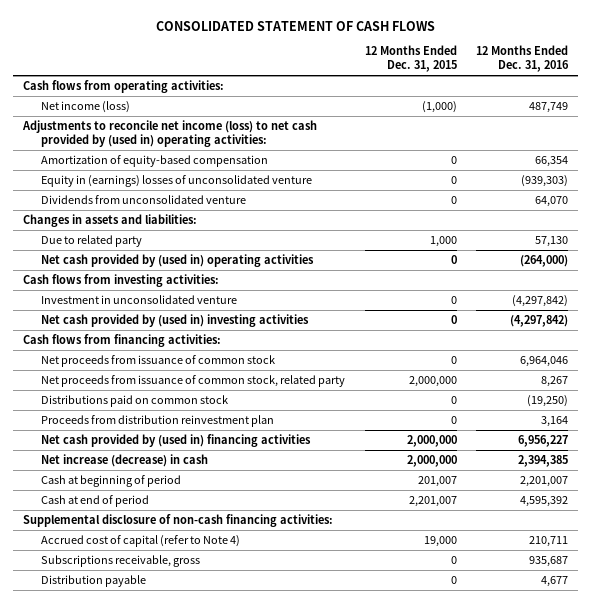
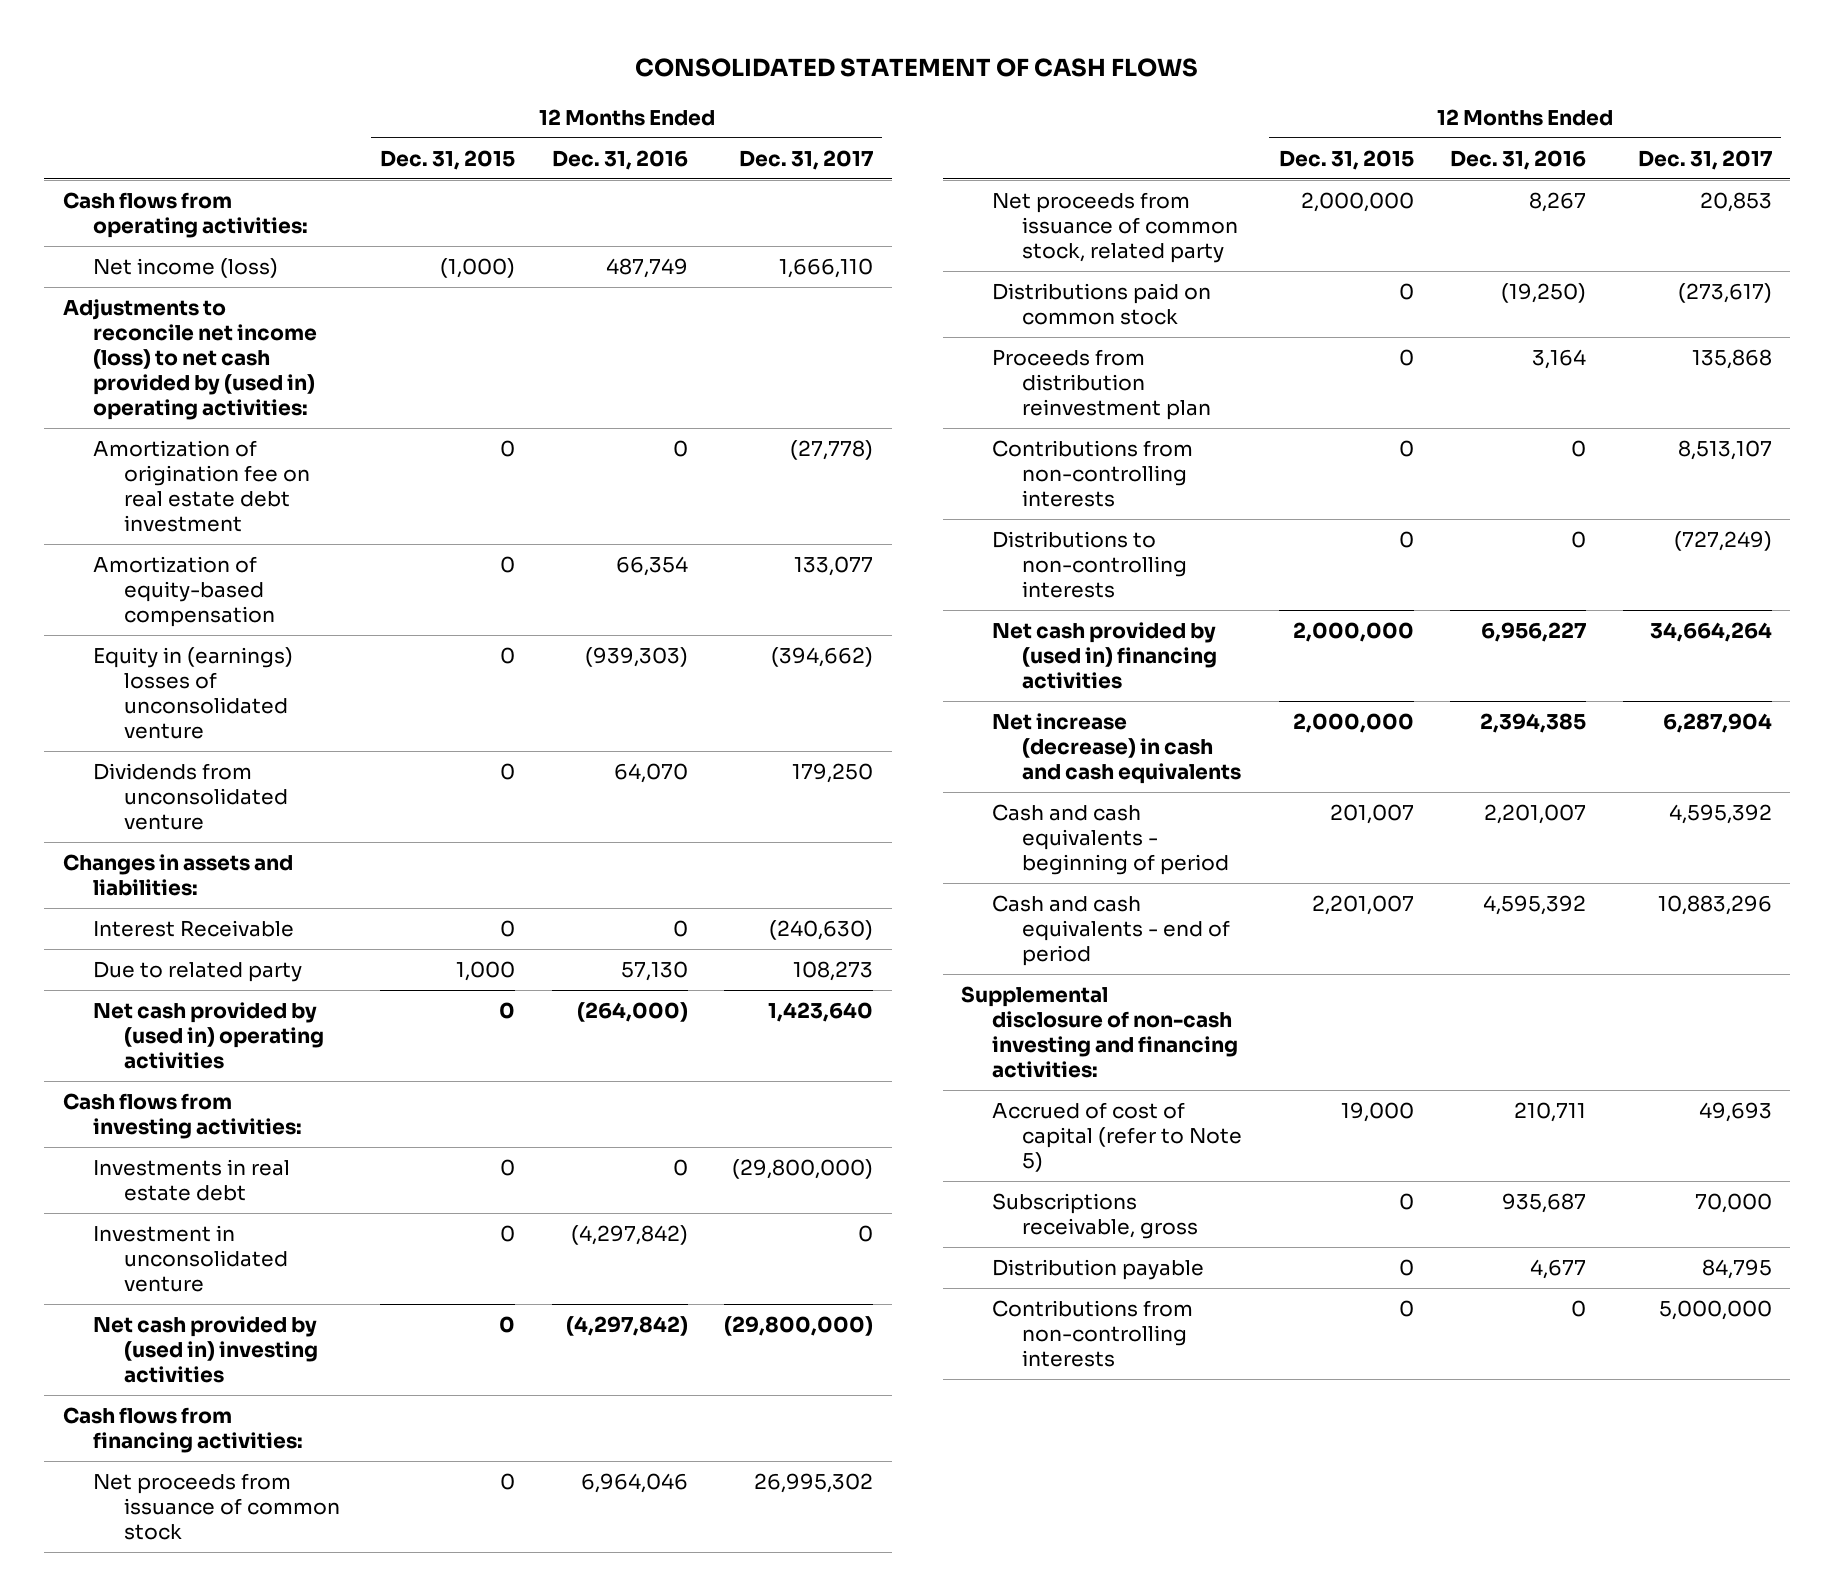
- | 12 Months Ended Dec. 31, 2015 | 12 Months Ended Dec. 31, 2016
+ | 12 Months Ended Dec. 31, 2015 | 12 Months Ended Dec. 31, 2016 | 12 Months Ended Dec. 31, 2017
+ Amortization of origination fee on real estate debt investment | 0 | 0 | (27,778)
+ Interest Receivable | 0 | 0 | (240,630)
+ Investments in real estate debt | 0 | 0 | (29,800,000)
+ Contributions from non-controlling interests | 0 | 0 | 8,513,107
+ Distributions to non-controlling interests | 0 | 0 | (727,249)
- Net increase (decrease) in cash | 2,000,000 | 2,394,385
- Cash at beginning of period | 201,007 | 2,201,007
- Cash at end of period | 2,201,007 | 4,595,392
- Supplemental disclosure of non-cash financing activities:
- Accrued cost of capital (refer to Note 4) | 19,000 | 210,711
+ Net increase (decrease) in cash and cash equivalents | 2,000,000 | 2,394,385 | 6,287,904
+ Cash and cash equivalents - beginning of period | 201,007 | 2,201,007 | 4,595,392
+ Cash and cash equivalents - end of period | 2,201,007 | 4,595,392 | 10,883,296
+ Supplemental disclosure of non-cash investing and financing activities:
+ Accrued of cost of capital (refer to Note 5) | 19,000 | 210,711 | 49,693
+ Contributions from non-controlling interests | 0 | 0 | 5,000,000

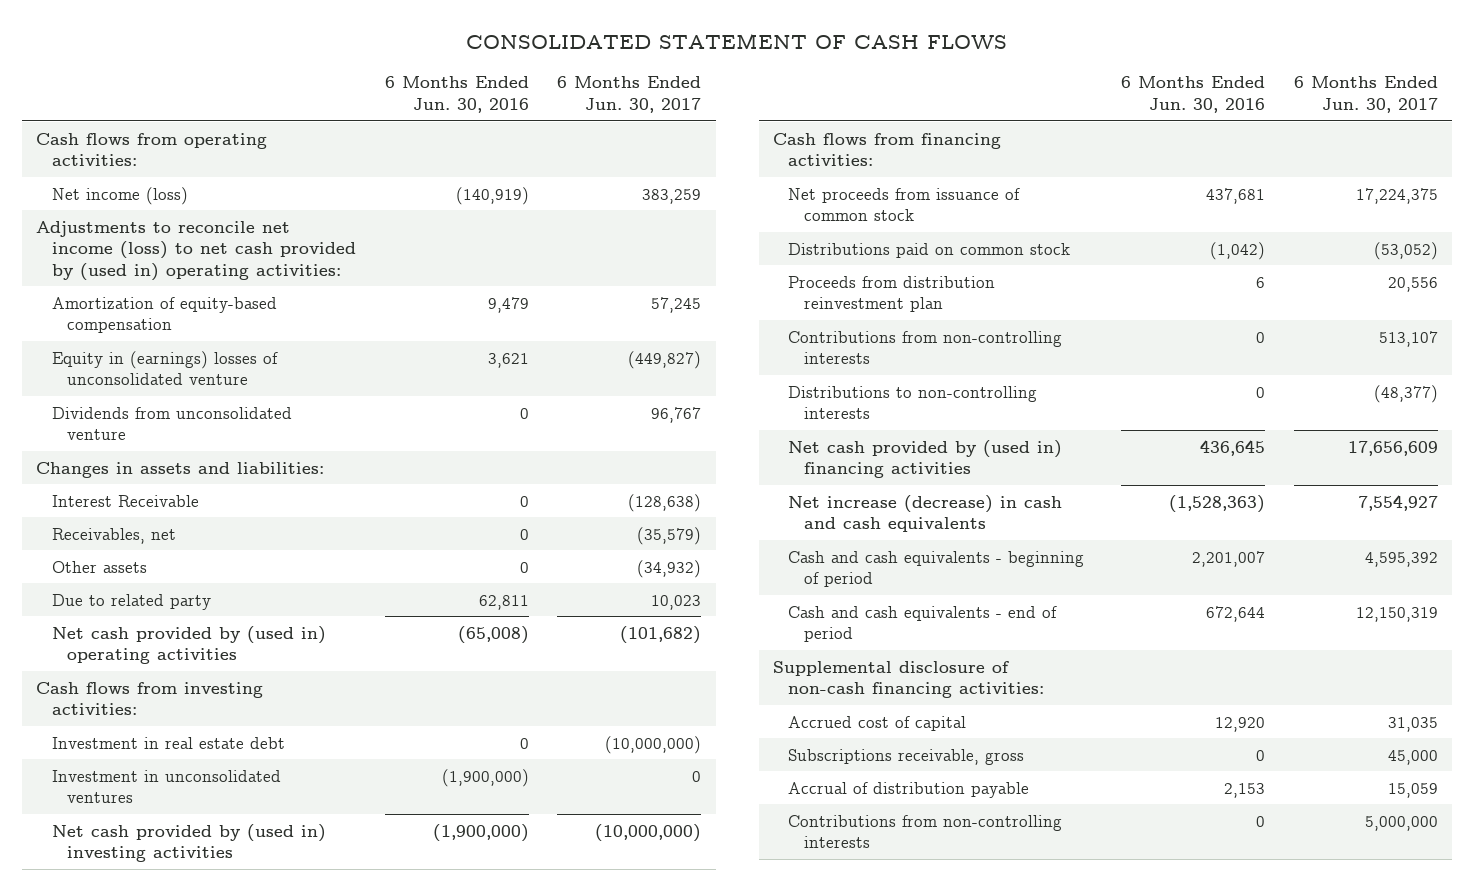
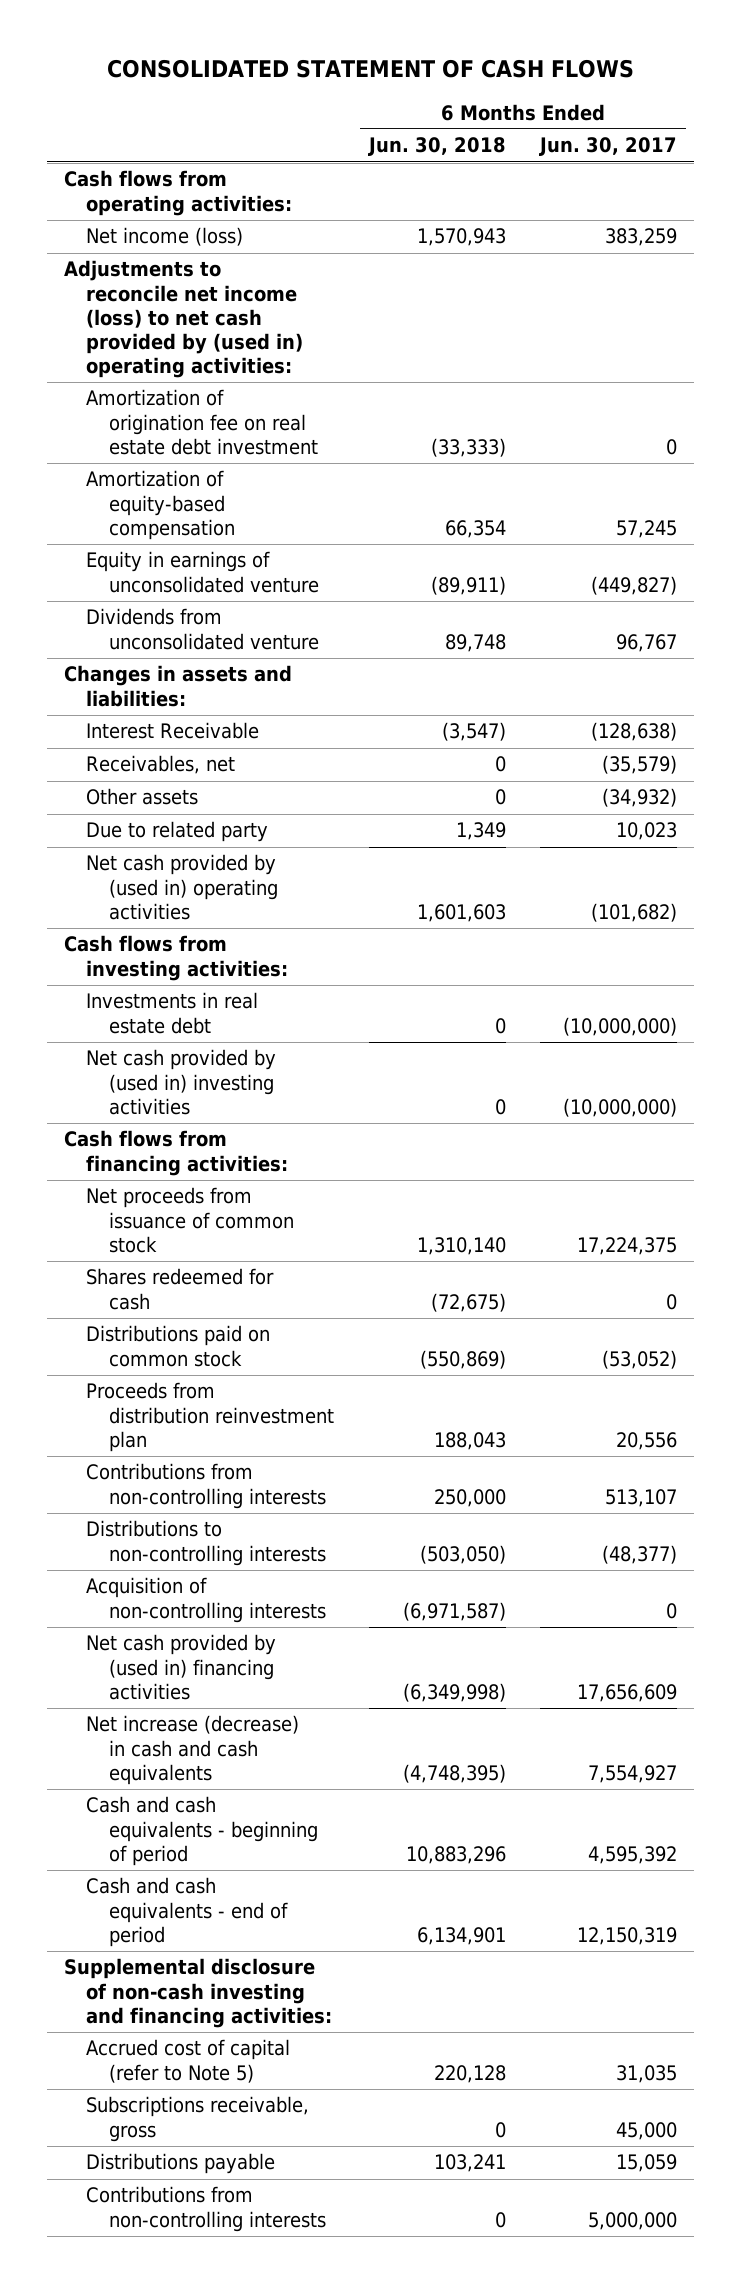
- | 6 Months Ended Jun. 30, 2016 | 6 Months Ended Jun. 30, 2017
+ | 6 Months Ended Jun. 30, 2018 | 6 Months Ended Jun. 30, 2017
+ Amortization of origination fee on real estate debt investment | (33,333) | 0
- Equity in (earnings) losses of unconsolidated venture | 3,621 | (449,827)
+ Equity in earnings of unconsolidated venture | (89,911) | (449,827)
- Investment in real estate debt | 0 | (10,000,000)
- Investment in unconsolidated ventures | (1,900,000) | 0
+ Investments in real estate debt | 0 | (10,000,000)
+ Shares redeemed for cash | (72,675) | 0
+ Acquisition of non-controlling interests | (6,971,587) | 0
- Supplemental disclosure of non-cash financing activities:
- Accrued cost of capital | 12,920 | 31,035
+ Supplemental disclosure of non-cash investing and financing activities:
+ Accrued cost of capital (refer to Note 5) | 220,128 | 31,035
- Accrual of distribution payable | 2,153 | 15,059
+ Distributions payable | 103,241 | 15,059

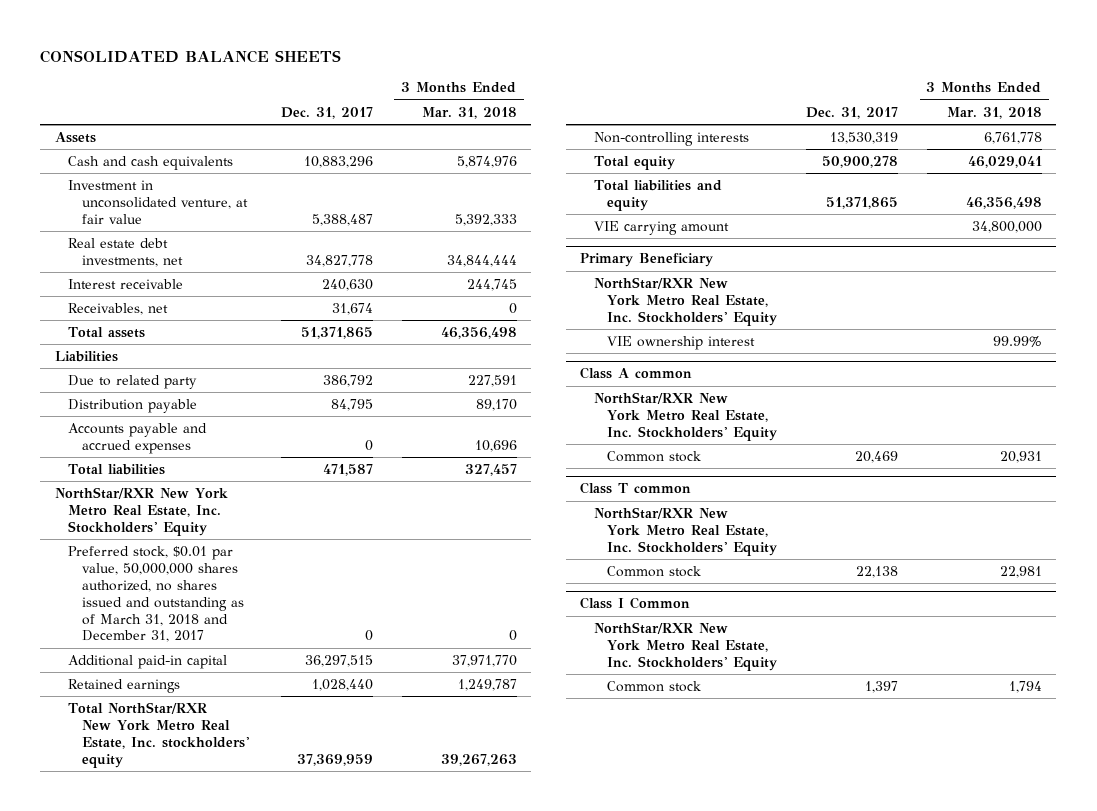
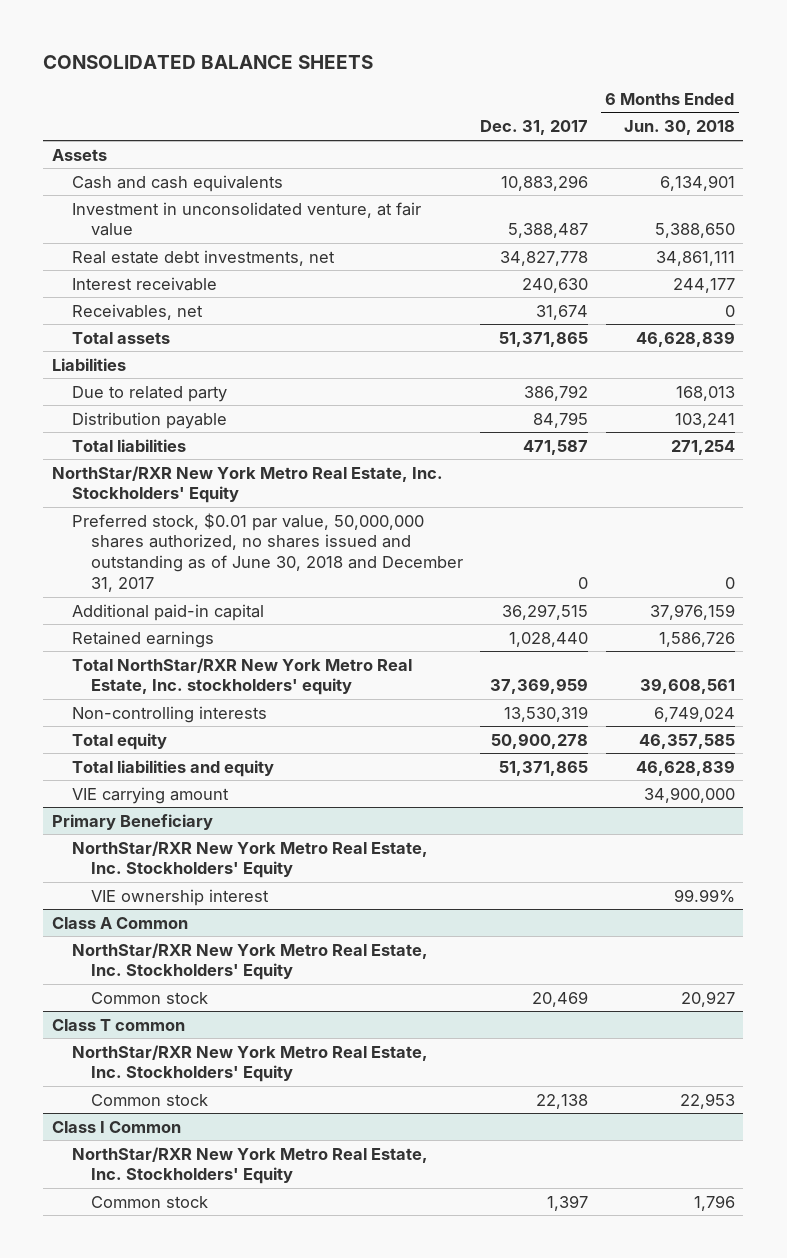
- | Dec. 31, 2017 | 3 Months Ended Mar. 31, 2018
+ | Dec. 31, 2017 | 6 Months Ended Jun. 30, 2018
- Accounts payable and accrued expenses | 0 | 10,696
- Preferred stock, $0.01 par value, 50,000,000 shares authorized, no shares issued and outstanding as of March 31, 2018 and December 31, 2017 | 0 | 0
+ Preferred stock, $0.01 par value, 50,000,000 shares authorized, no shares issued and outstanding as of June 30, 2018 and December 31, 2017 | 0 | 0
- Class A common
+ Class A Common

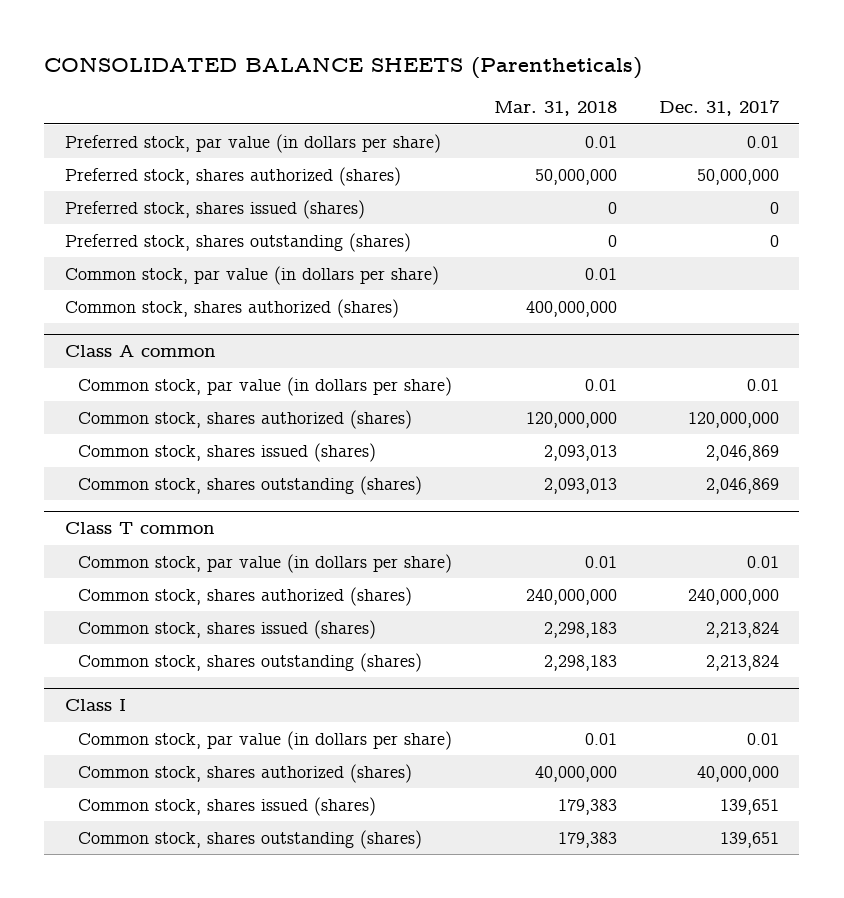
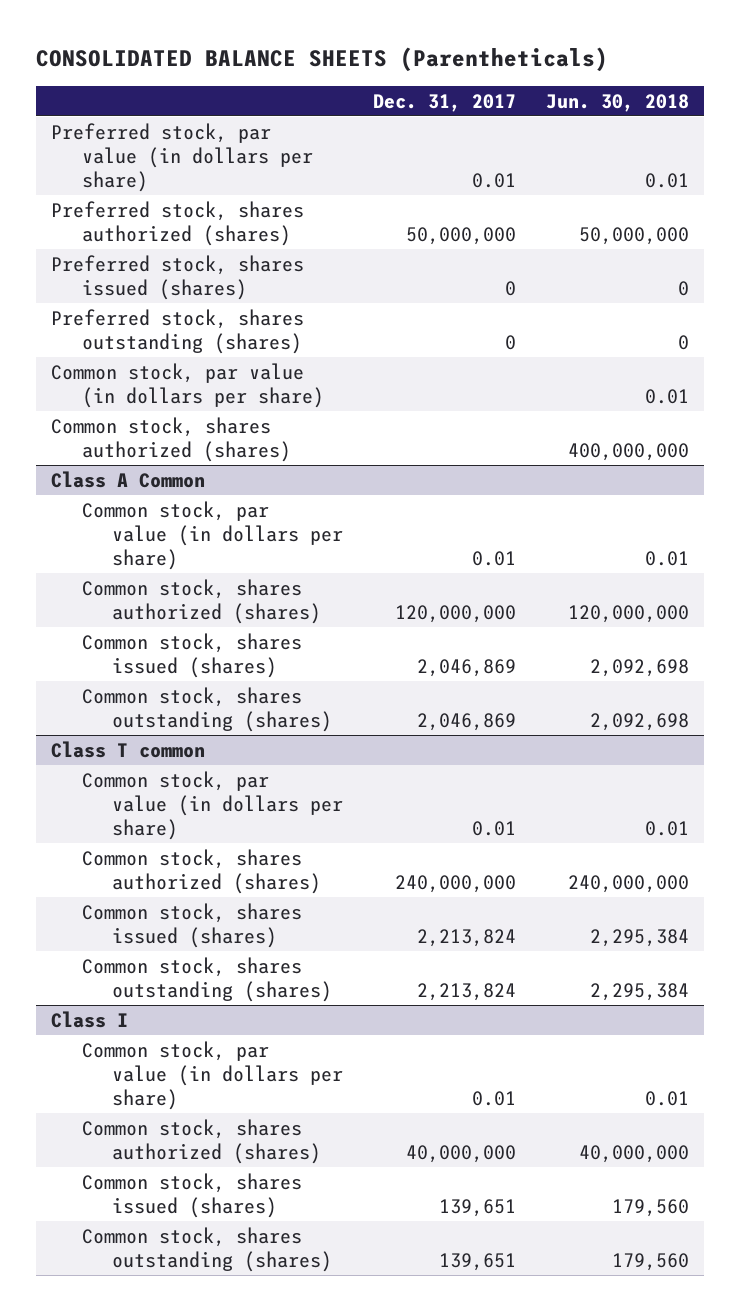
- | Mar. 31, 2018 | Dec. 31, 2017
+ | Dec. 31, 2017 | Jun. 30, 2018
- Class A common
+ Class A Common

